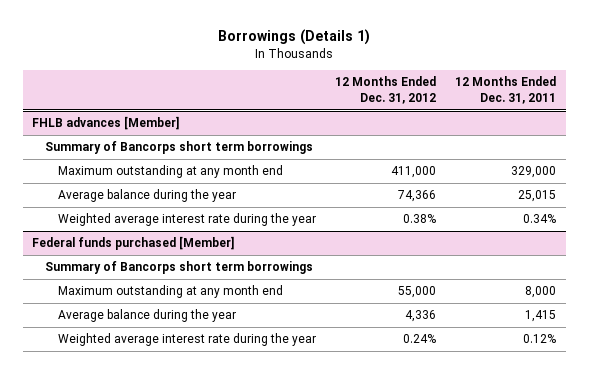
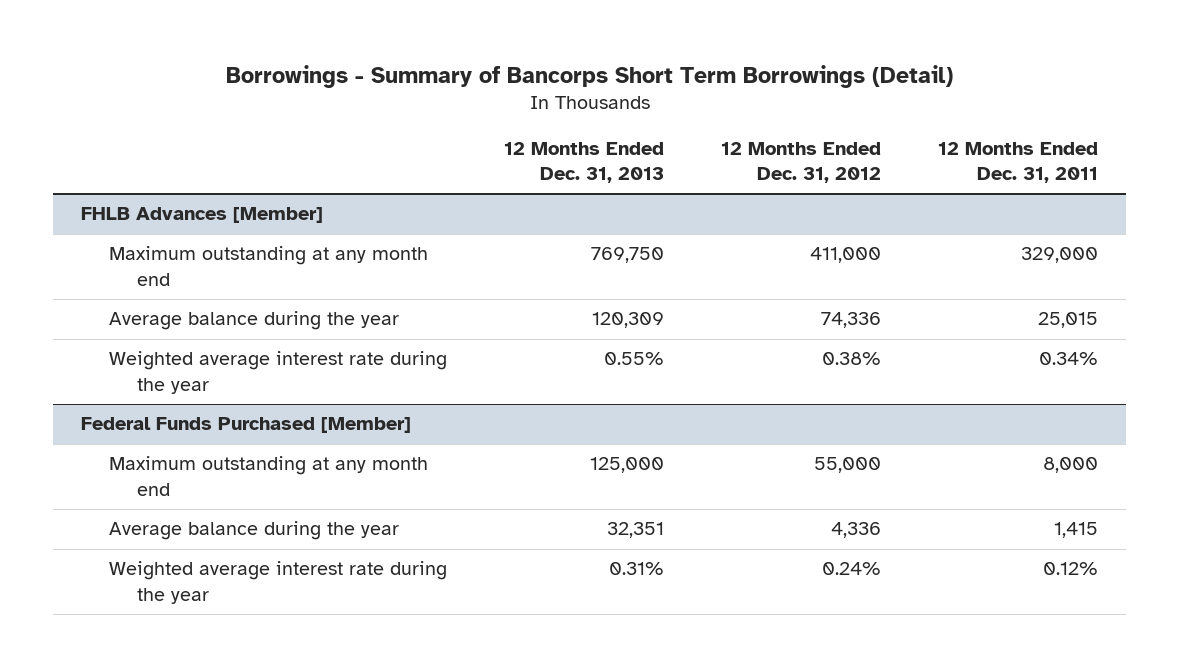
- Borrowings (Details 1)
+ Borrowings - Summary of Bancorps Short Term Borrowings (Detail)
- | 12 Months Ended Dec. 31, 2012 | 12 Months Ended Dec. 31, 2011
+ | 12 Months Ended Dec. 31, 2013 | 12 Months Ended Dec. 31, 2012 | 12 Months Ended Dec. 31, 2011
- FHLB advances [Member]
- Summary of Bancorps short term borrowings
+ FHLB Advances [Member]
- Average balance during the year | 74,366 | 25,015
+ Average balance during the year | 120,309 | 74,336 | 25,015
- Federal funds purchased [Member]
- Summary of Bancorps short term borrowings
+ Federal Funds Purchased [Member]

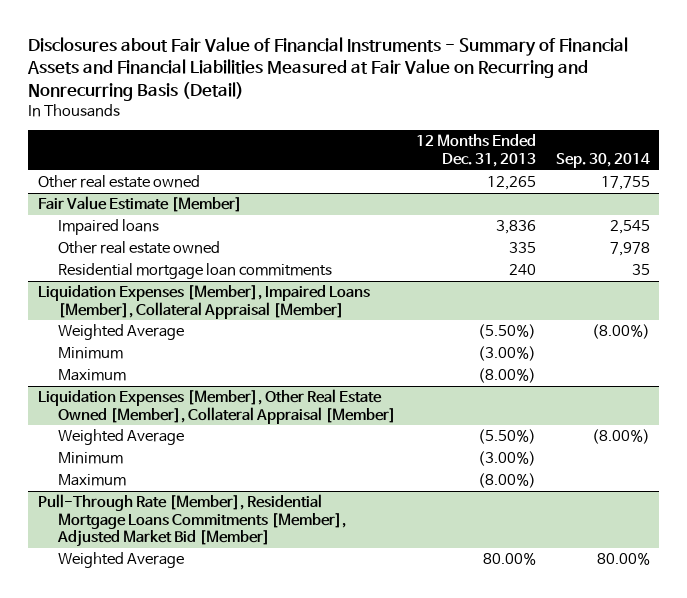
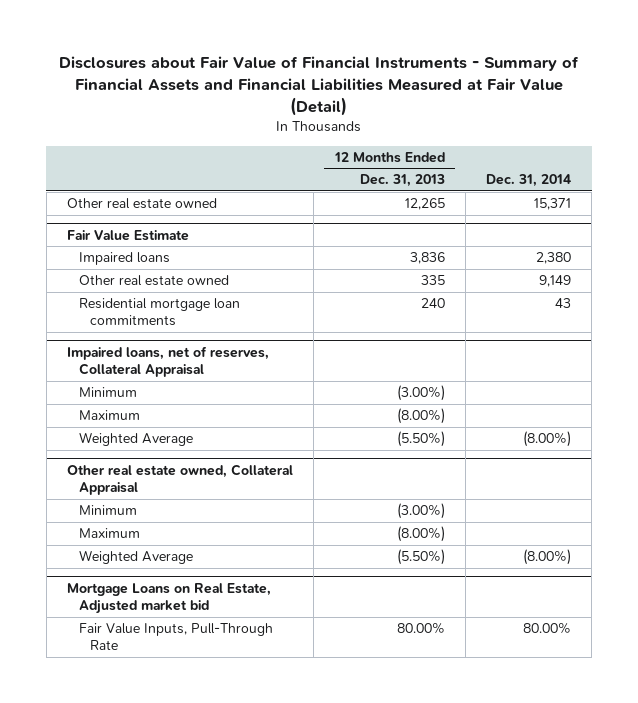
- Disclosures about Fair Value of Financial Instruments - Summary of Financial Assets and Financial Liabilities Measured at Fair Value on Recurring and Nonrecurring Basis (Detail)
+ Disclosures about Fair Value of Financial Instruments - Summary of Financial Assets and Financial Liabilities Measured at Fair Value (Detail)
- | 12 Months Ended Dec. 31, 2013 | Sep. 30, 2014
+ | 12 Months Ended Dec. 31, 2013 | Dec. 31, 2014
- Fair Value Estimate [Member]
+ Fair Value Estimate
- Liquidation Expenses [Member], Impaired Loans [Member], Collateral Appraisal [Member]
- Weighted Average | (5.50%) | (8.00%)
+ Impaired loans, net of reserves, Collateral Appraisal
- Liquidation Expenses [Member], Other Real Estate Owned [Member], Collateral Appraisal [Member]
+ Other real estate owned, Collateral Appraisal
- Pull-Through Rate [Member], Residential Mortgage Loans Commitments [Member], Adjusted Market Bid [Member]
- Weighted Average | 80.00% | 80.00%
+ Weighted Average | (5.50%) | (8.00%)
+ Mortgage Loans on Real Estate, Adjusted market bid
+ Fair Value Inputs, Pull-Through Rate | 80.00% | 80.00%

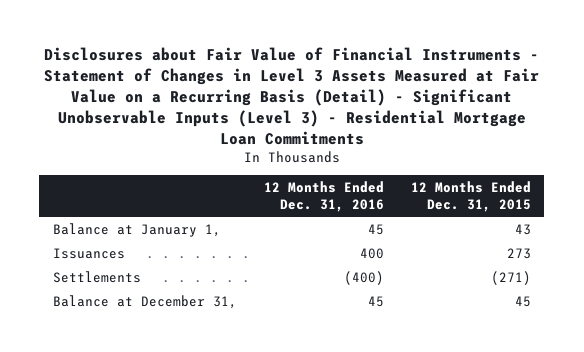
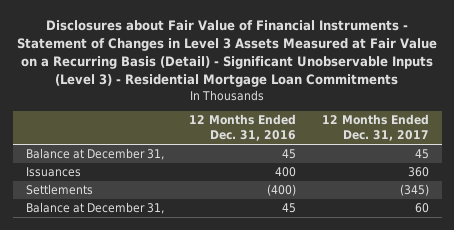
- | 12 Months Ended Dec. 31, 2016 | 12 Months Ended Dec. 31, 2015
+ | 12 Months Ended Dec. 31, 2016 | 12 Months Ended Dec. 31, 2017
- Balance at January 1, | 45 | 43
+ Balance at December 31, | 45 | 45

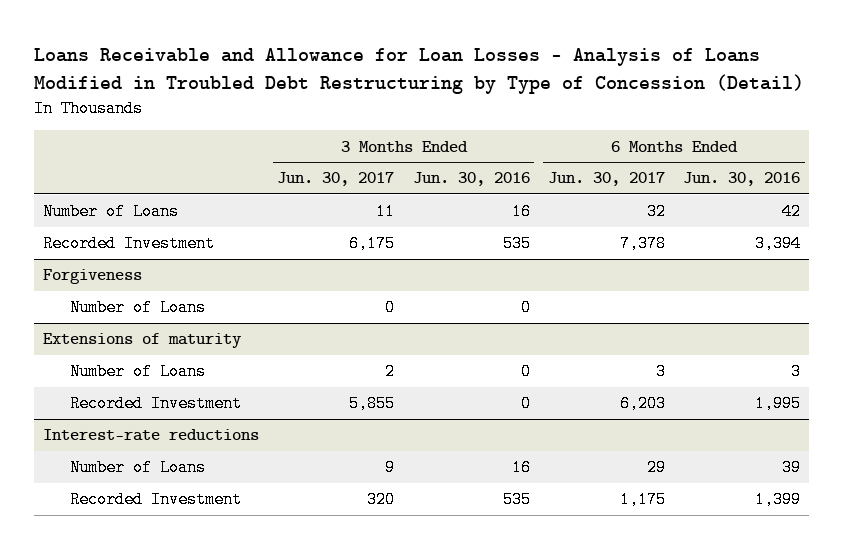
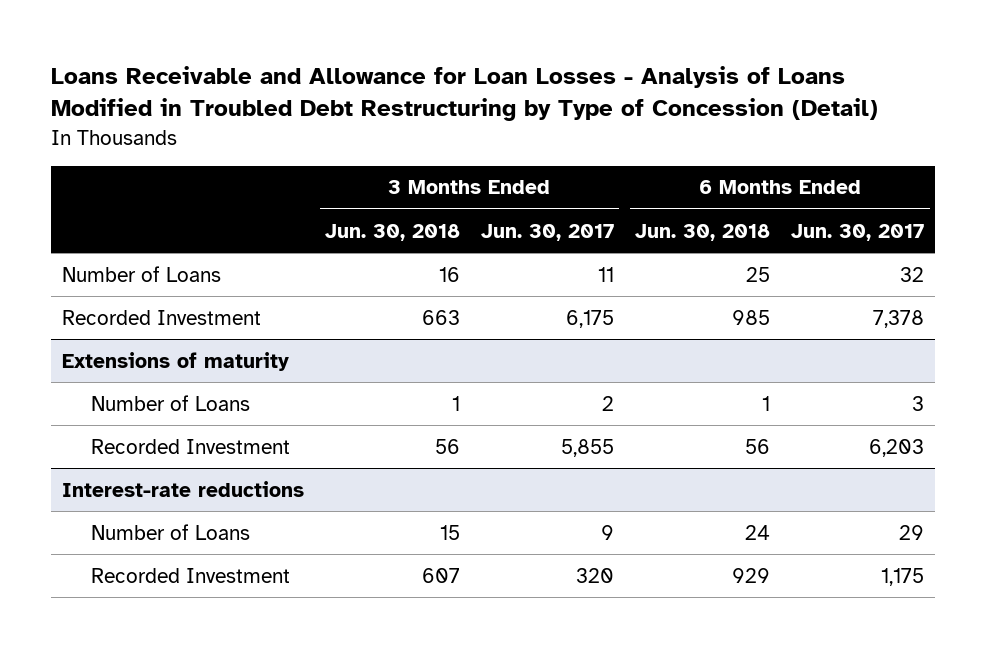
- | 3 Months Ended Jun. 30, 2017 | 3 Months Ended Jun. 30, 2016 | 6 Months Ended Jun. 30, 2017 | 6 Months Ended Jun. 30, 2016
+ | 3 Months Ended Jun. 30, 2018 | 3 Months Ended Jun. 30, 2017 | 6 Months Ended Jun. 30, 2018 | 6 Months Ended Jun. 30, 2017
- Forgiveness
- Number of Loans | 0 | 0 | |

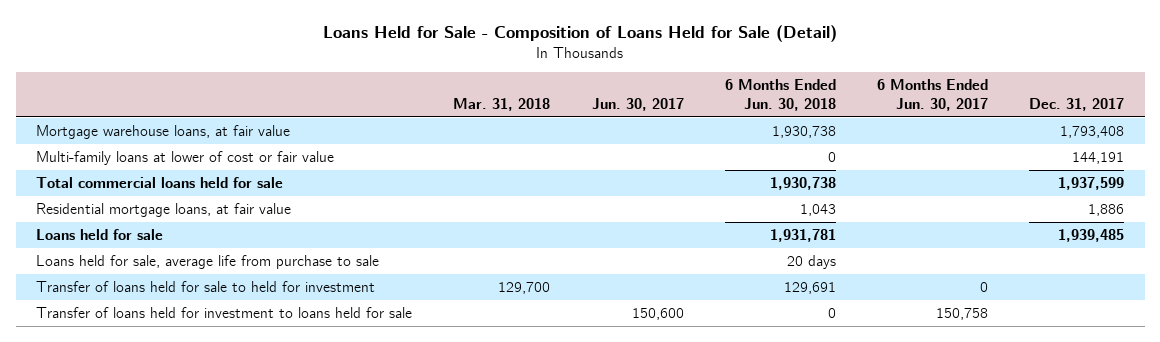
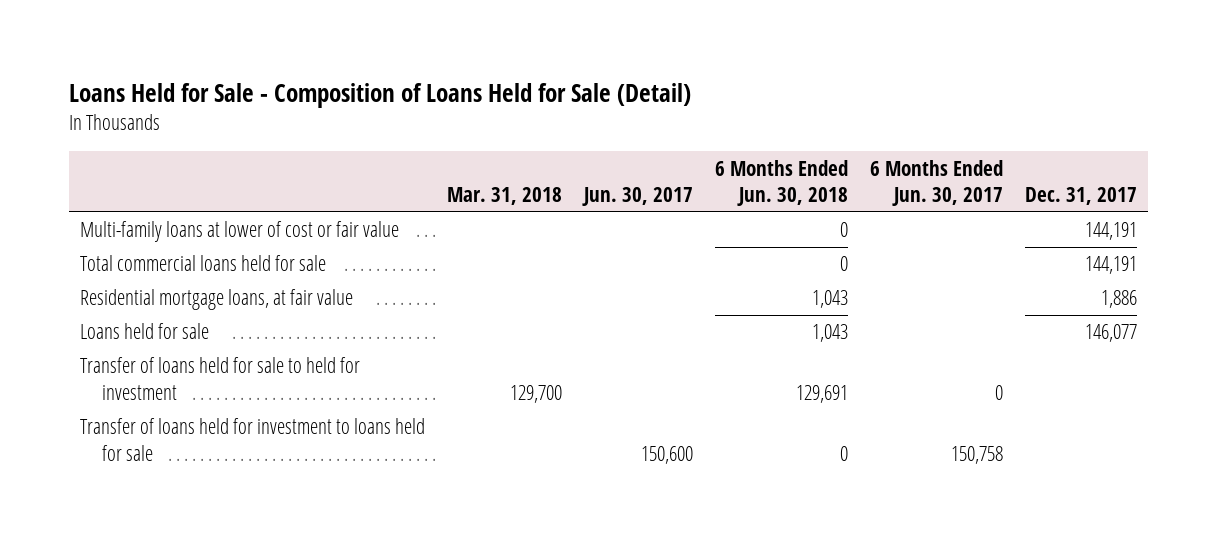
- Mortgage warehouse loans, at fair value | | | 1,930,738 | | 1,793,408
- Total commercial loans held for sale | | | 1,930,738 | | 1,937,599
+ Total commercial loans held for sale | | | 0 | | 144,191
- Loans held for sale | | | 1,931,781 | | 1,939,485
- Loans held for sale, average life from purchase to sale | | | 20 days | |
+ Loans held for sale | | | 1,043 | | 146,077

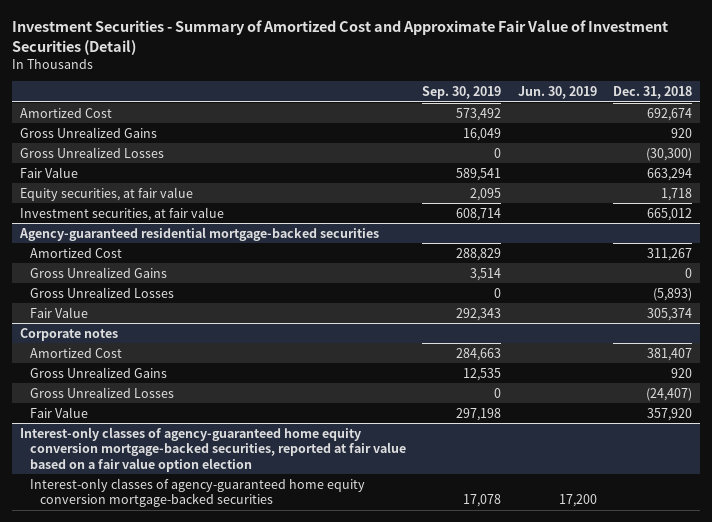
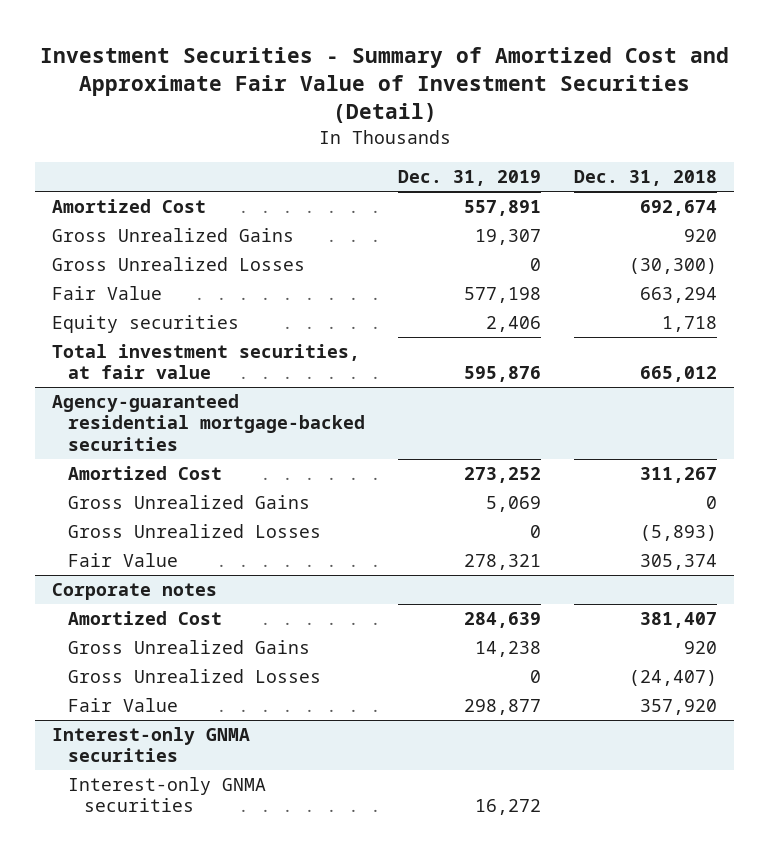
- | Sep. 30, 2019 | Jun. 30, 2019 | Dec. 31, 2018
+ | Dec. 31, 2019 | Dec. 31, 2018
- Equity securities, at fair value | 2,095 | | 1,718
- Investment securities, at fair value | 608,714 | | 665,012
+ Equity securities | 2,406 | 1,718
+ Total investment securities, at fair value | 595,876 | 665,012
- Interest-only classes of agency-guaranteed home equity conversion mortgage-backed securities, reported at fair value based on a fair value option election
- Interest-only classes of agency-guaranteed home equity conversion mortgage-backed securities | 17,078 | 17,200 |
+ Interest-only GNMA securities
+ Interest-only GNMA securities | 16,272 |

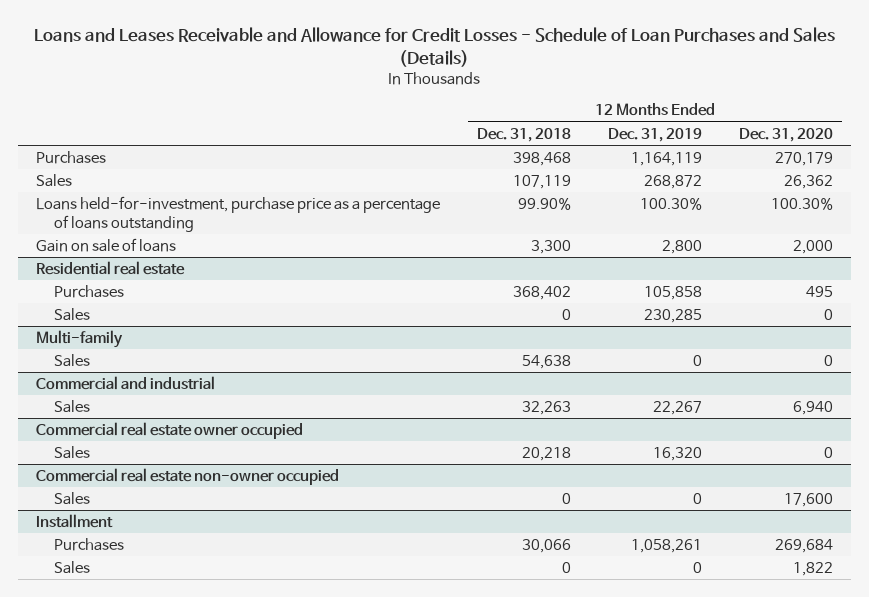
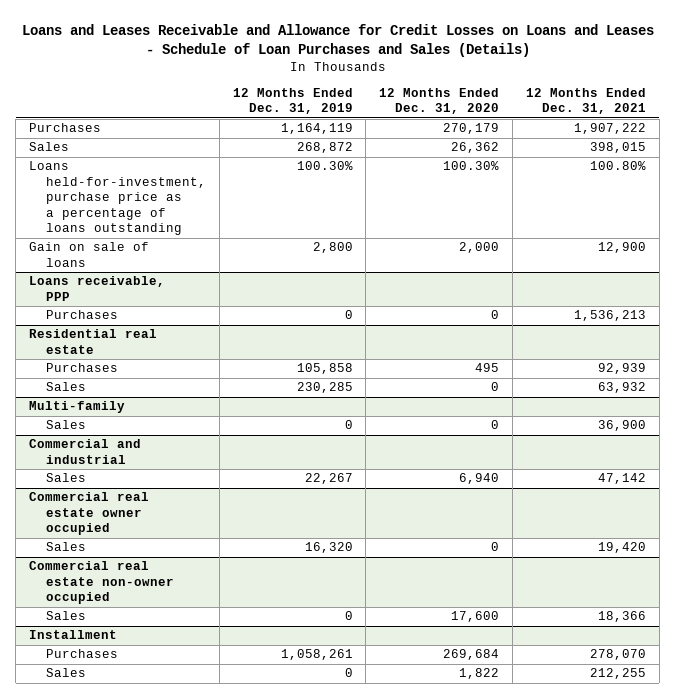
- Loans and Leases Receivable and Allowance for Credit Losses - Schedule of Loan Purchases and Sales (Details)
+ Loans and Leases Receivable and Allowance for Credit Losses on Loans and Leases - Schedule of Loan Purchases and Sales (Details)
- | 12 Months Ended Dec. 31, 2018 | 12 Months Ended Dec. 31, 2019 | 12 Months Ended Dec. 31, 2020
+ | 12 Months Ended Dec. 31, 2019 | 12 Months Ended Dec. 31, 2020 | 12 Months Ended Dec. 31, 2021
+ Loans receivable, PPP
+ Purchases | 0 | 0 | 1,536,213

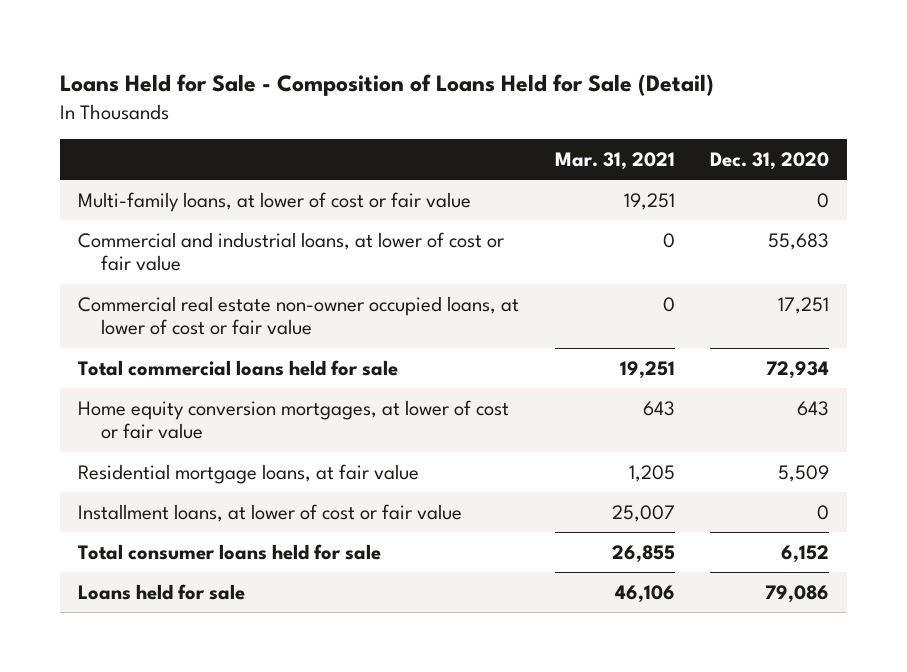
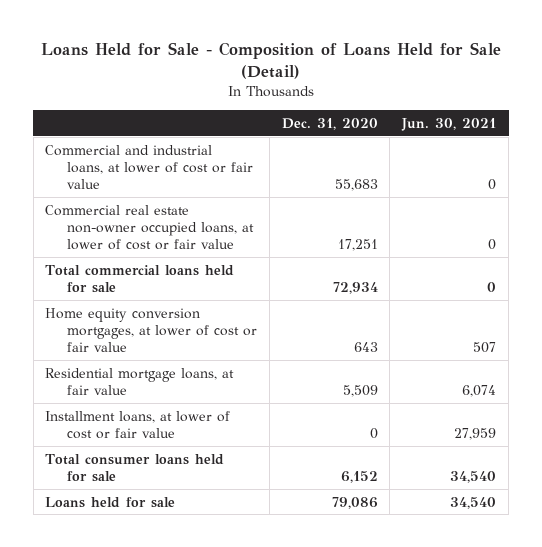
- | Mar. 31, 2021 | Dec. 31, 2020
+ | Dec. 31, 2020 | Jun. 30, 2021
- Multi-family loans, at lower of cost or fair value | 19,251 | 0

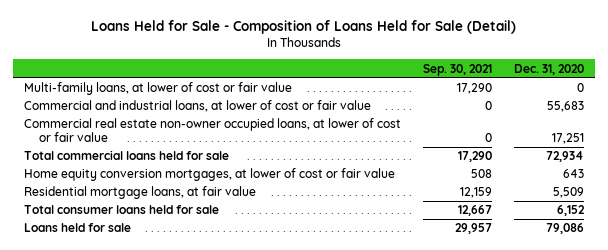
- | Dec. 31, 2020 | Jun. 30, 2021
+ | Sep. 30, 2021 | Dec. 31, 2020
+ Multi-family loans, at lower of cost or fair value | 17,290 | 0
- Installment loans, at lower of cost or fair value | 0 | 27,959

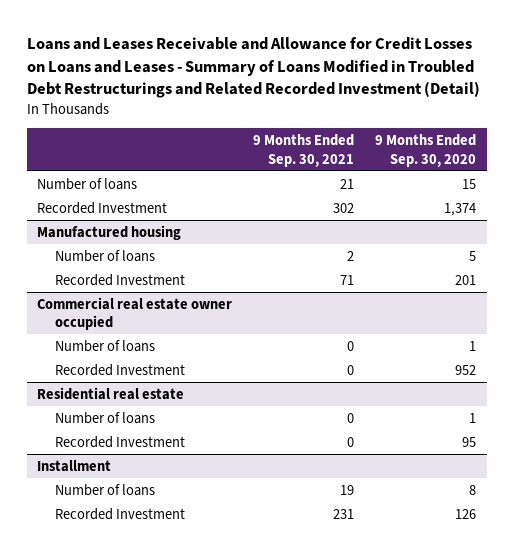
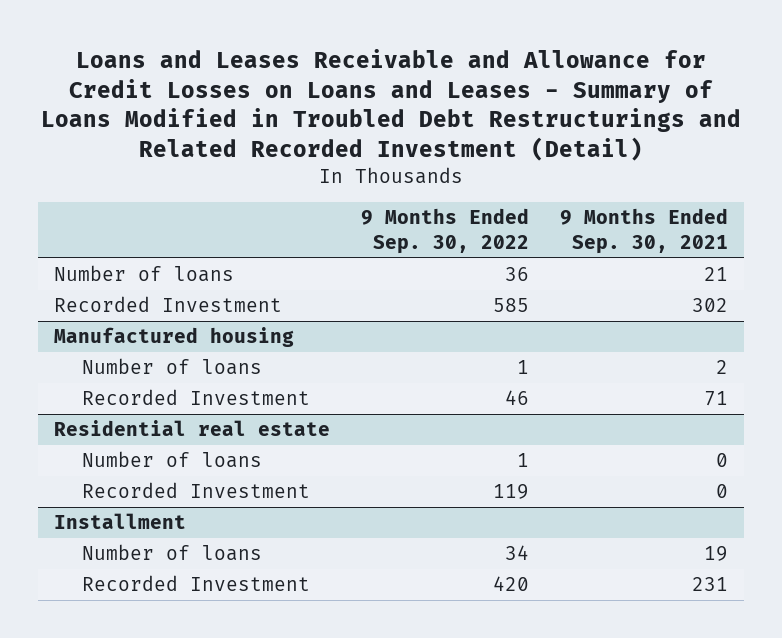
- | 9 Months Ended Sep. 30, 2021 | 9 Months Ended Sep. 30, 2020
+ | 9 Months Ended Sep. 30, 2022 | 9 Months Ended Sep. 30, 2021
- Commercial real estate owner occupied
- Number of loans | 0 | 1
- Recorded Investment | 0 | 952

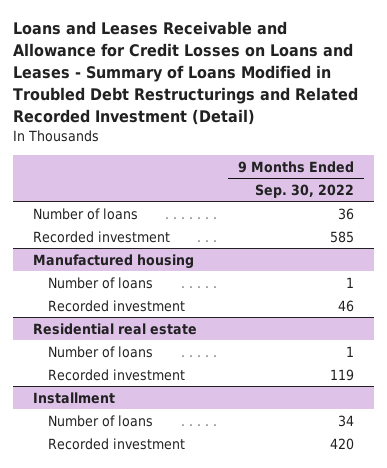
- | 9 Months Ended Sep. 30, 2022 | 9 Months Ended Sep. 30, 2021
+ | 9 Months Ended Sep. 30, 2022
- Recorded Investment | 585 | 302
+ Recorded investment | 585
@ Manufactured housing
- Recorded Investment | 46 | 71
+ Recorded investment | 46
@ Residential real estate
- Recorded Investment | 119 | 0
+ Recorded investment | 119
@ Installment
- Recorded Investment | 420 | 231
+ Recorded investment | 420

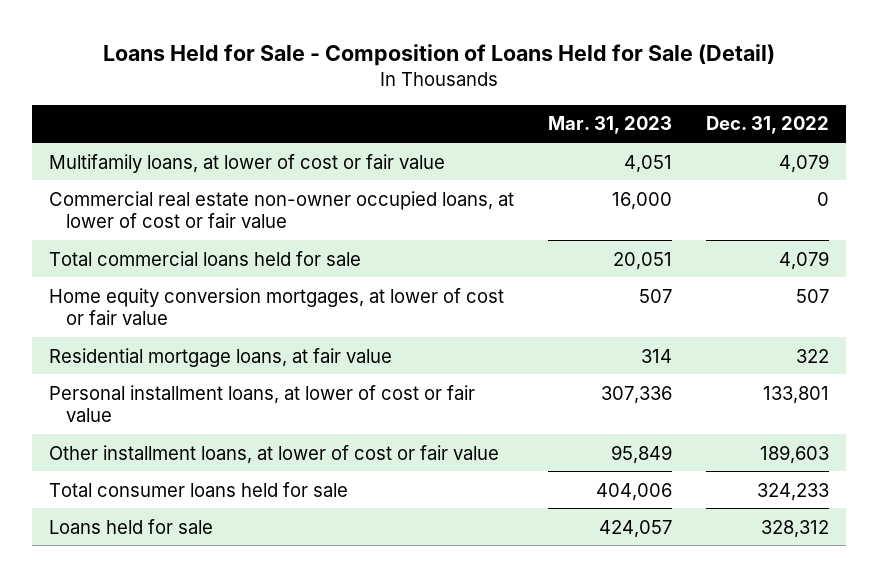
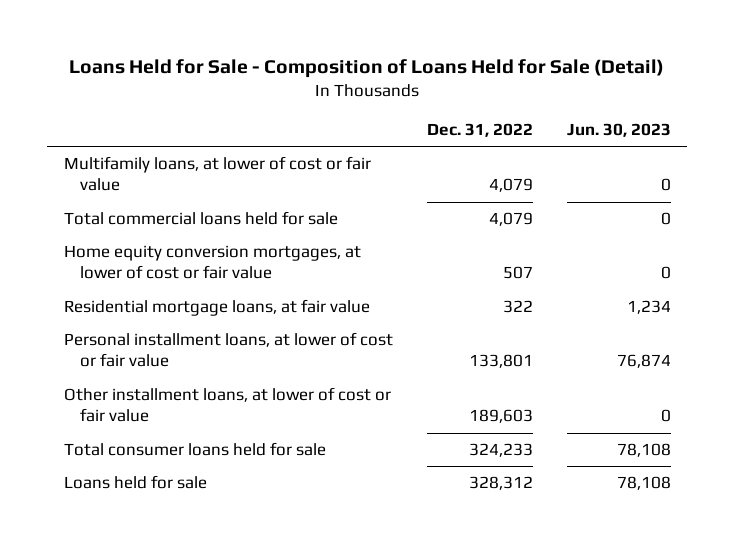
- | Mar. 31, 2023 | Dec. 31, 2022
+ | Dec. 31, 2022 | Jun. 30, 2023
- Commercial real estate non-owner occupied loans, at lower of cost or fair value | 16,000 | 0

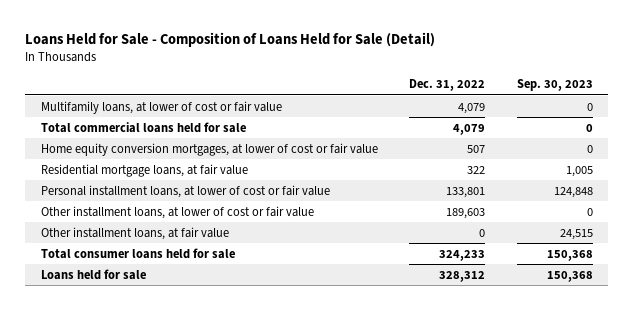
- | Dec. 31, 2022 | Jun. 30, 2023
+ | Dec. 31, 2022 | Sep. 30, 2023
+ Other installment loans, at fair value | 0 | 24,515

